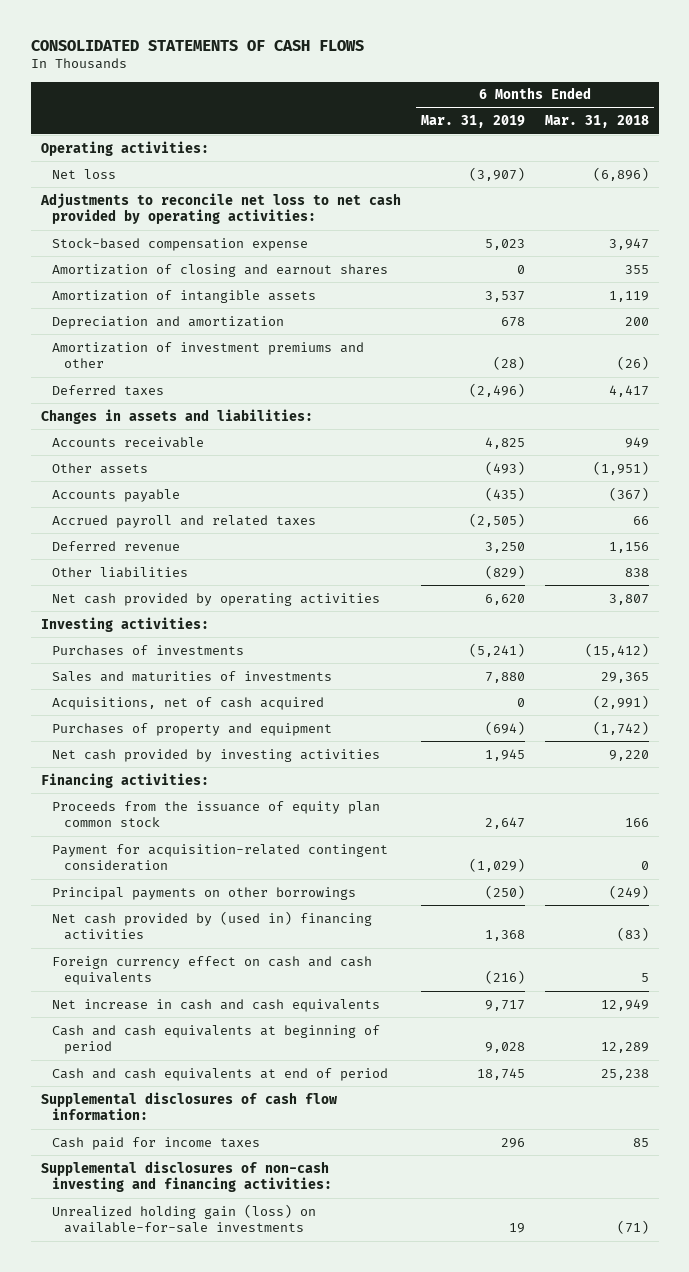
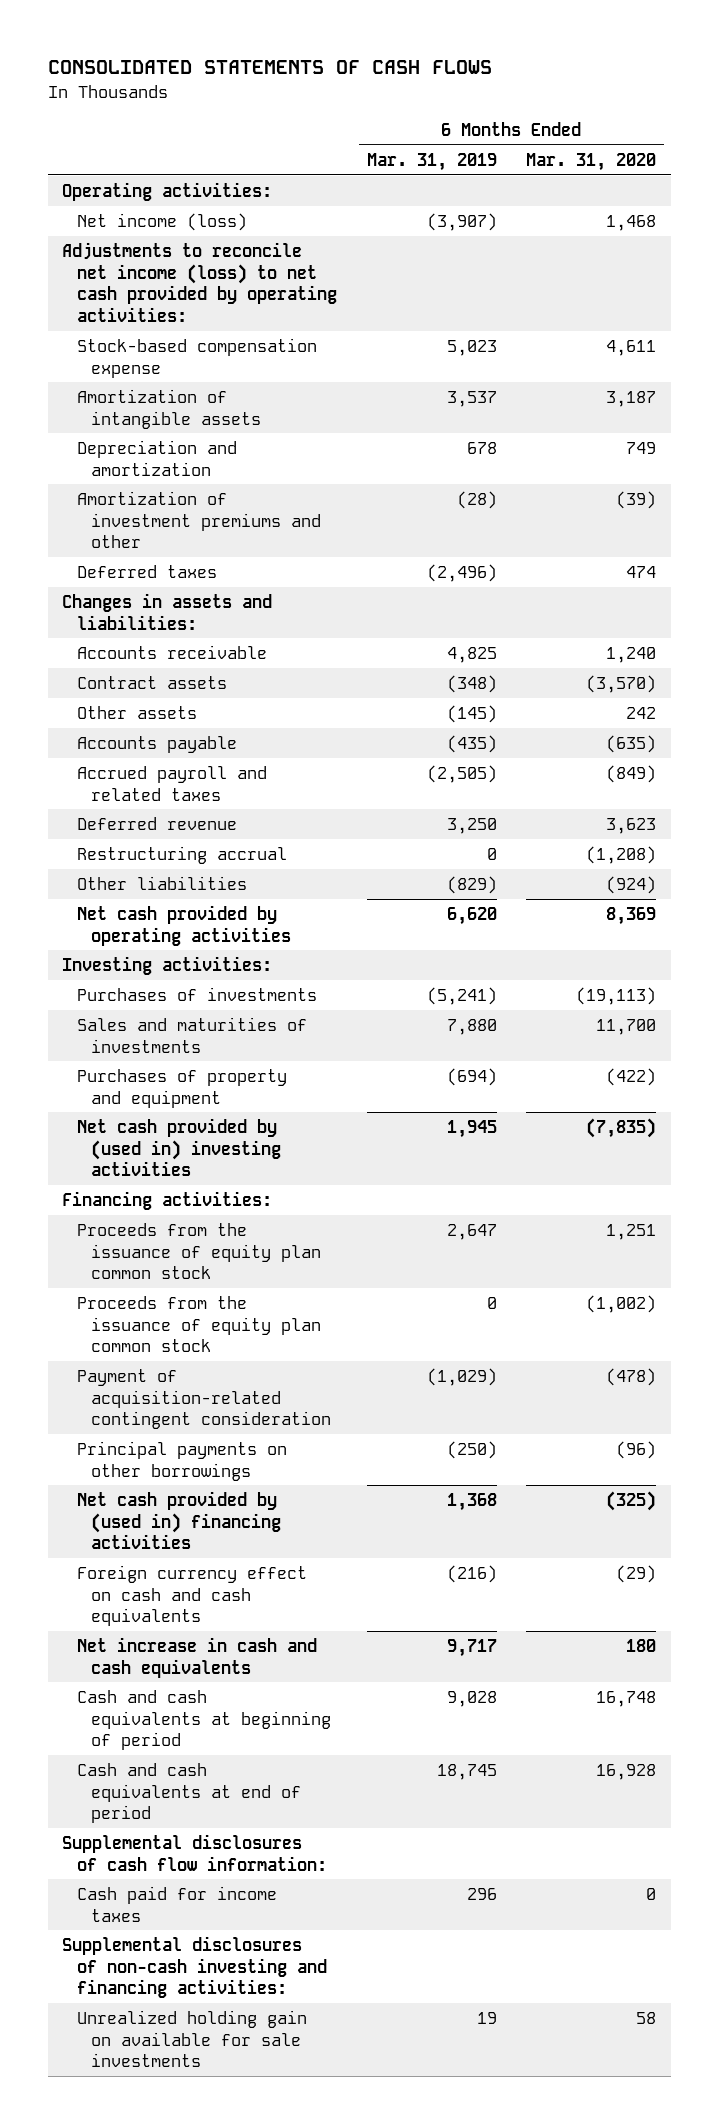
- | 6 Months Ended Mar. 31, 2019 | 6 Months Ended Mar. 31, 2018
+ | 6 Months Ended Mar. 31, 2019 | 6 Months Ended Mar. 31, 2020
- Net loss | (3,907) | (6,896)
- Adjustments to reconcile net loss to net cash provided by operating activities:
+ Net income (loss) | (3,907) | 1,468
+ Adjustments to reconcile net income (loss) to net cash provided by operating activities:
- Amortization of closing and earnout shares | 0 | 355
- Other assets | (493) | (1,951)
+ Contract assets | (348) | (3,570)
+ Other assets | (145) | 242
+ Restructuring accrual | 0 | (1,208)
- Acquisitions, net of cash acquired | 0 | (2,991)
- Net cash provided by investing activities | 1,945 | 9,220
+ Net cash provided by (used in) investing activities | 1,945 | (7,835)
- Payment for acquisition-related contingent consideration | (1,029) | 0
+ Proceeds from the issuance of equity plan common stock | 0 | (1,002)
+ Payment of acquisition-related contingent consideration | (1,029) | (478)
- Unrealized holding gain (loss) on available-for-sale investments | 19 | (71)
+ Unrealized holding gain on available for sale investments | 19 | 58

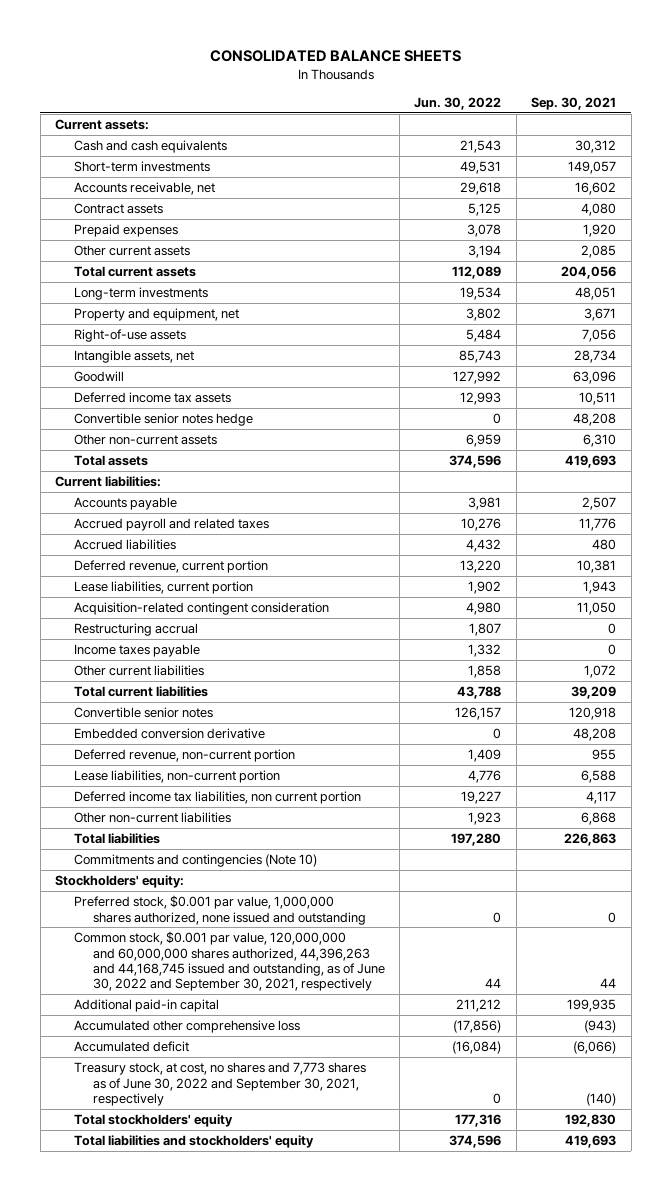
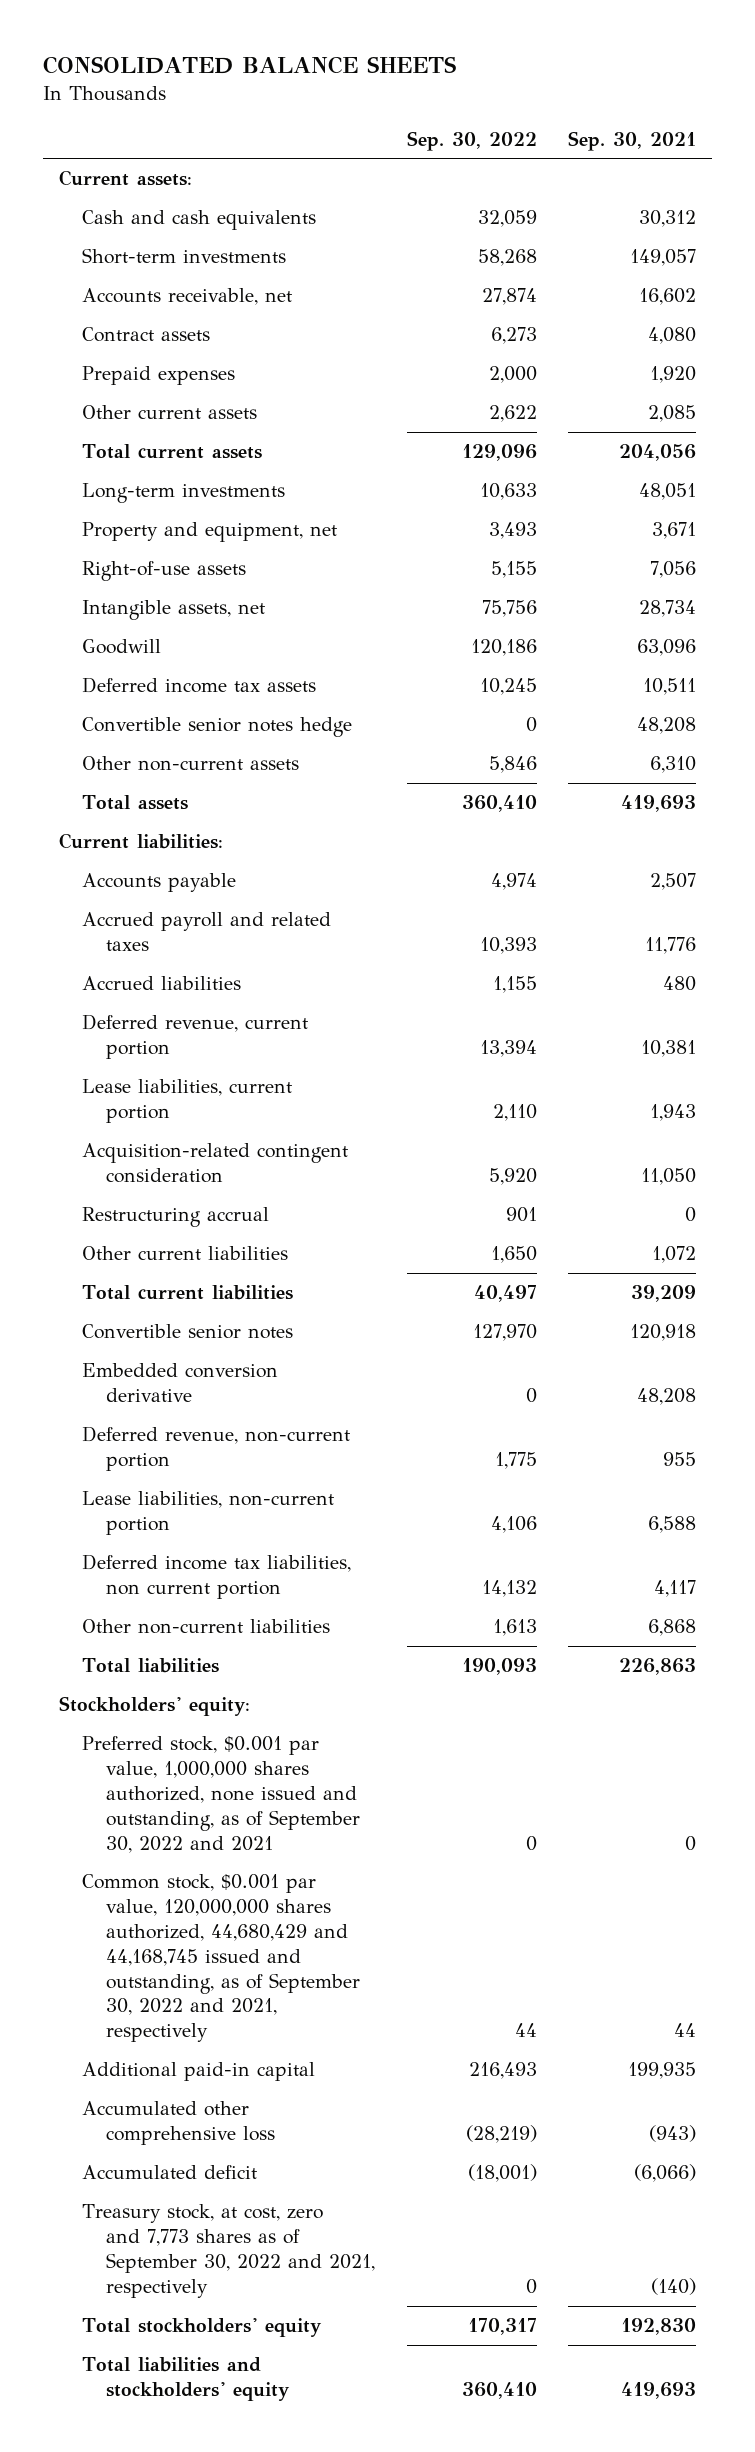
- | Jun. 30, 2022 | Sep. 30, 2021
+ | Sep. 30, 2022 | Sep. 30, 2021
- Income taxes payable | 1,332 | 0
- Commitments and contingencies (Note 10)
- Preferred stock, $0.001 par value, 1,000,000 shares authorized, none issued and outstanding | 0 | 0
- Common stock, $0.001 par value, 120,000,000 and 60,000,000 shares authorized, 44,396,263 and 44,168,745 issued and outstanding, as of June 30, 2022 and September 30, 2021, respectively | 44 | 44
+ Preferred stock, $0.001 par value, 1,000,000 shares authorized, none issued and outstanding, as of September 30, 2022 and 2021 | 0 | 0
+ Common stock, $0.001 par value, 120,000,000 shares authorized, 44,680,429 and 44,168,745 issued and outstanding, as of September 30, 2022 and 2021, respectively | 44 | 44
- Treasury stock, at cost, no shares and 7,773 shares as of June 30, 2022 and September 30, 2021, respectively | 0 | (140)
+ Treasury stock, at cost, zero and 7,773 shares as of September 30, 2022 and 2021, respectively | 0 | (140)

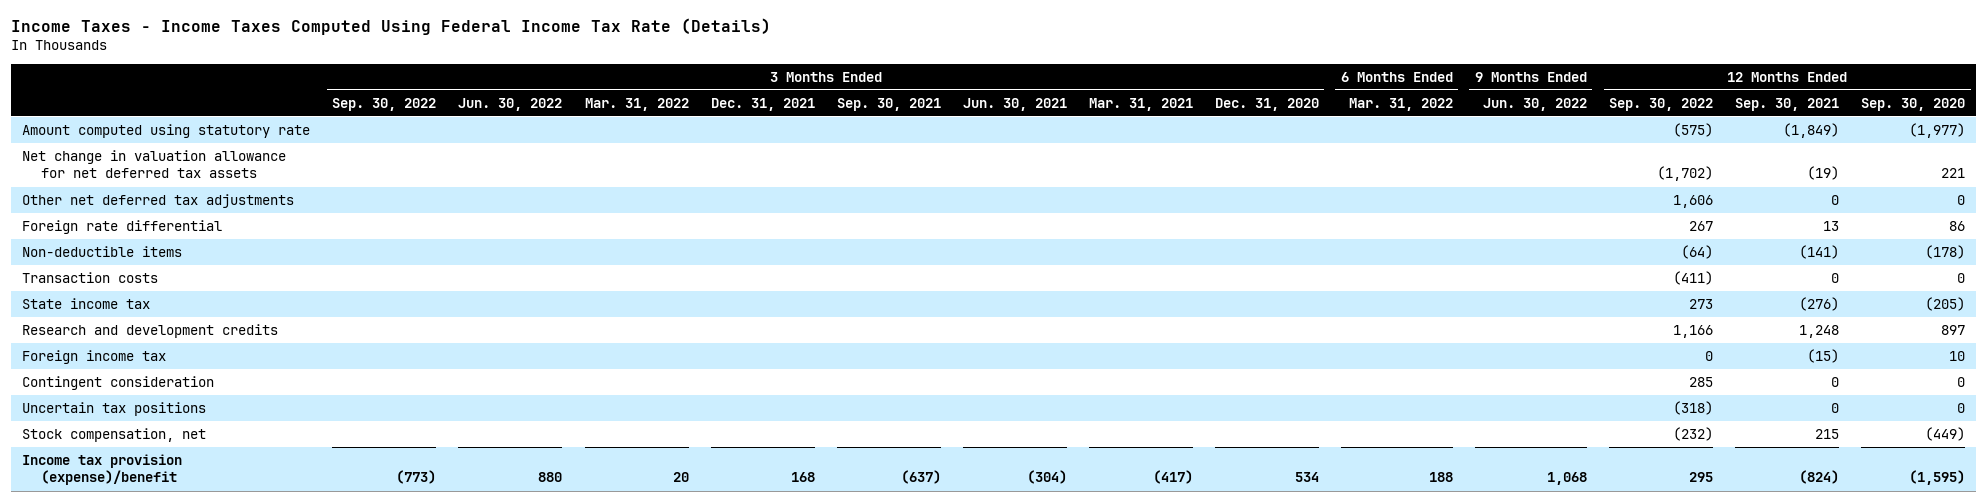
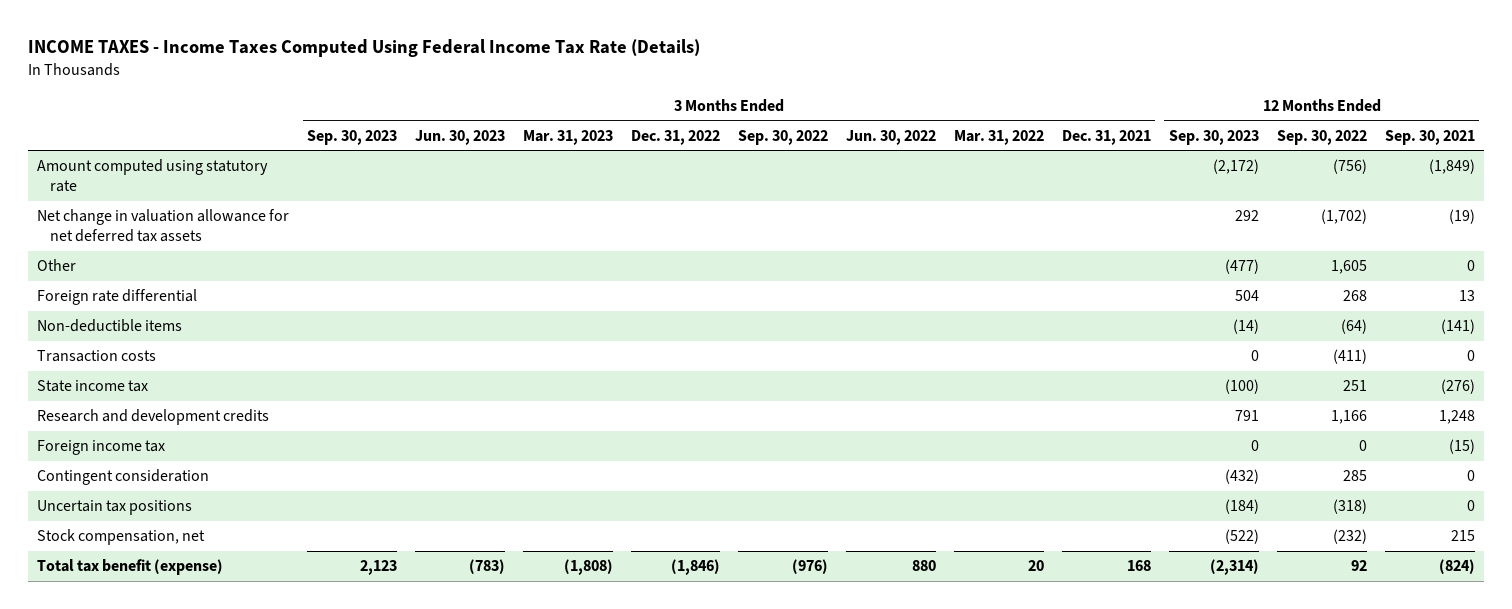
- Income Taxes - Income Taxes Computed Using Federal Income Tax Rate (Details)
+ INCOME TAXES - Income Taxes Computed Using Federal Income Tax Rate (Details)
- | 3 Months Ended Sep. 30, 2022 | 3 Months Ended Jun. 30, 2022 | 3 Months Ended Mar. 31, 2022 | 3 Months Ended Dec. 31, 2021 | 3 Months Ended Sep. 30, 2021 | 3 Months Ended Jun. 30, 2021 | 3 Months Ended Mar. 31, 2021 | 3 Months Ended Dec. 31, 2020 | 6 Months Ended Mar. 31, 2022 | 9 Months Ended Jun. 30, 2022 | 12 Months Ended Sep. 30, 2022 | 12 Months Ended Sep. 30, 2021 | 12 Months Ended Sep. 30, 2020
+ | 3 Months Ended Sep. 30, 2023 | 3 Months Ended Jun. 30, 2023 | 3 Months Ended Mar. 31, 2023 | 3 Months Ended Dec. 31, 2022 | 3 Months Ended Sep. 30, 2022 | 3 Months Ended Jun. 30, 2022 | 3 Months Ended Mar. 31, 2022 | 3 Months Ended Dec. 31, 2021 | 12 Months Ended Sep. 30, 2023 | 12 Months Ended Sep. 30, 2022 | 12 Months Ended Sep. 30, 2021
- Amount computed using statutory rate | | | | | | | | | | | (575) | (1,849) | (1,977)
+ Amount computed using statutory rate | | | | | | | | | (2,172) | (756) | (1,849)
- Other net deferred tax adjustments | | | | | | | | | | | 1,606 | 0 | 0
- Foreign rate differential | | | | | | | | | | | 267 | 13 | 86
+ Other | | | | | | | | | (477) | 1,605 | 0
+ Foreign rate differential | | | | | | | | | 504 | 268 | 13
- State income tax | | | | | | | | | | | 273 | (276) | (205)
+ State income tax | | | | | | | | | (100) | 251 | (276)
- Income tax provision (expense)/benefit | (773) | 880 | 20 | 168 | (637) | (304) | (417) | 534 | 188 | 1,068 | 295 | (824) | (1,595)
+ Total tax benefit (expense) | 2,123 | (783) | (1,808) | (1,846) | (976) | 880 | 20 | 168 | (2,314) | 92 | (824)

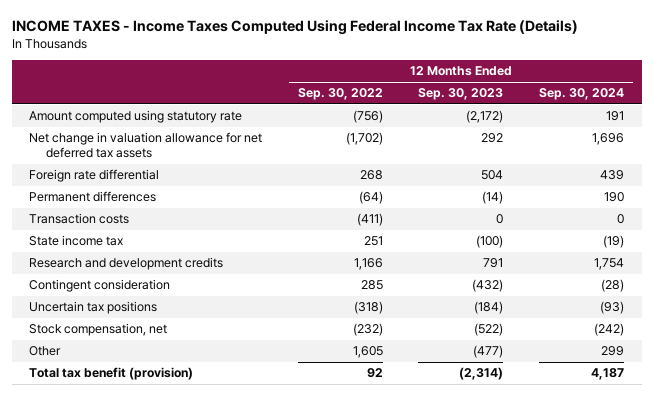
- | 3 Months Ended Sep. 30, 2023 | 3 Months Ended Jun. 30, 2023 | 3 Months Ended Mar. 31, 2023 | 3 Months Ended Dec. 31, 2022 | 3 Months Ended Sep. 30, 2022 | 3 Months Ended Jun. 30, 2022 | 3 Months Ended Mar. 31, 2022 | 3 Months Ended Dec. 31, 2021 | 12 Months Ended Sep. 30, 2023 | 12 Months Ended Sep. 30, 2022 | 12 Months Ended Sep. 30, 2021
+ | 12 Months Ended Sep. 30, 2022 | 12 Months Ended Sep. 30, 2023 | 12 Months Ended Sep. 30, 2024
- Non-deductible items | | | | | | | | | (14) | (64) | (141)
+ Permanent differences | (64) | (14) | 190
- Foreign income tax | | | | | | | | | 0 | 0 | (15)
- Total tax benefit (expense) | 2,123 | (783) | (1,808) | (1,846) | (976) | 880 | 20 | 168 | (2,314) | 92 | (824)
moved down: Other | 1,605 | (477) | 299
+ Total tax benefit (provision) | 92 | (2,314) | 4,187

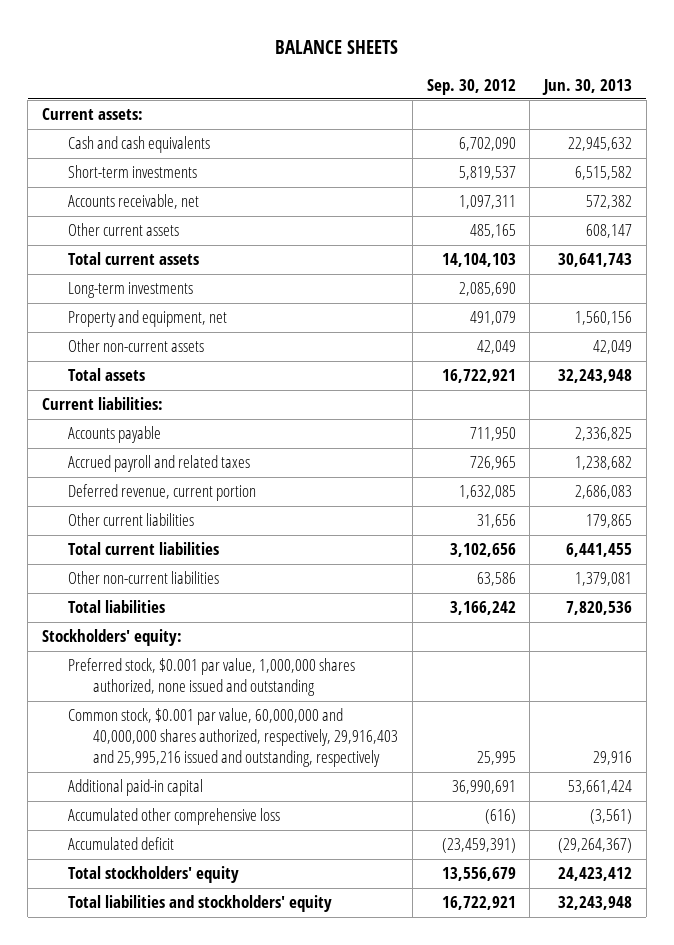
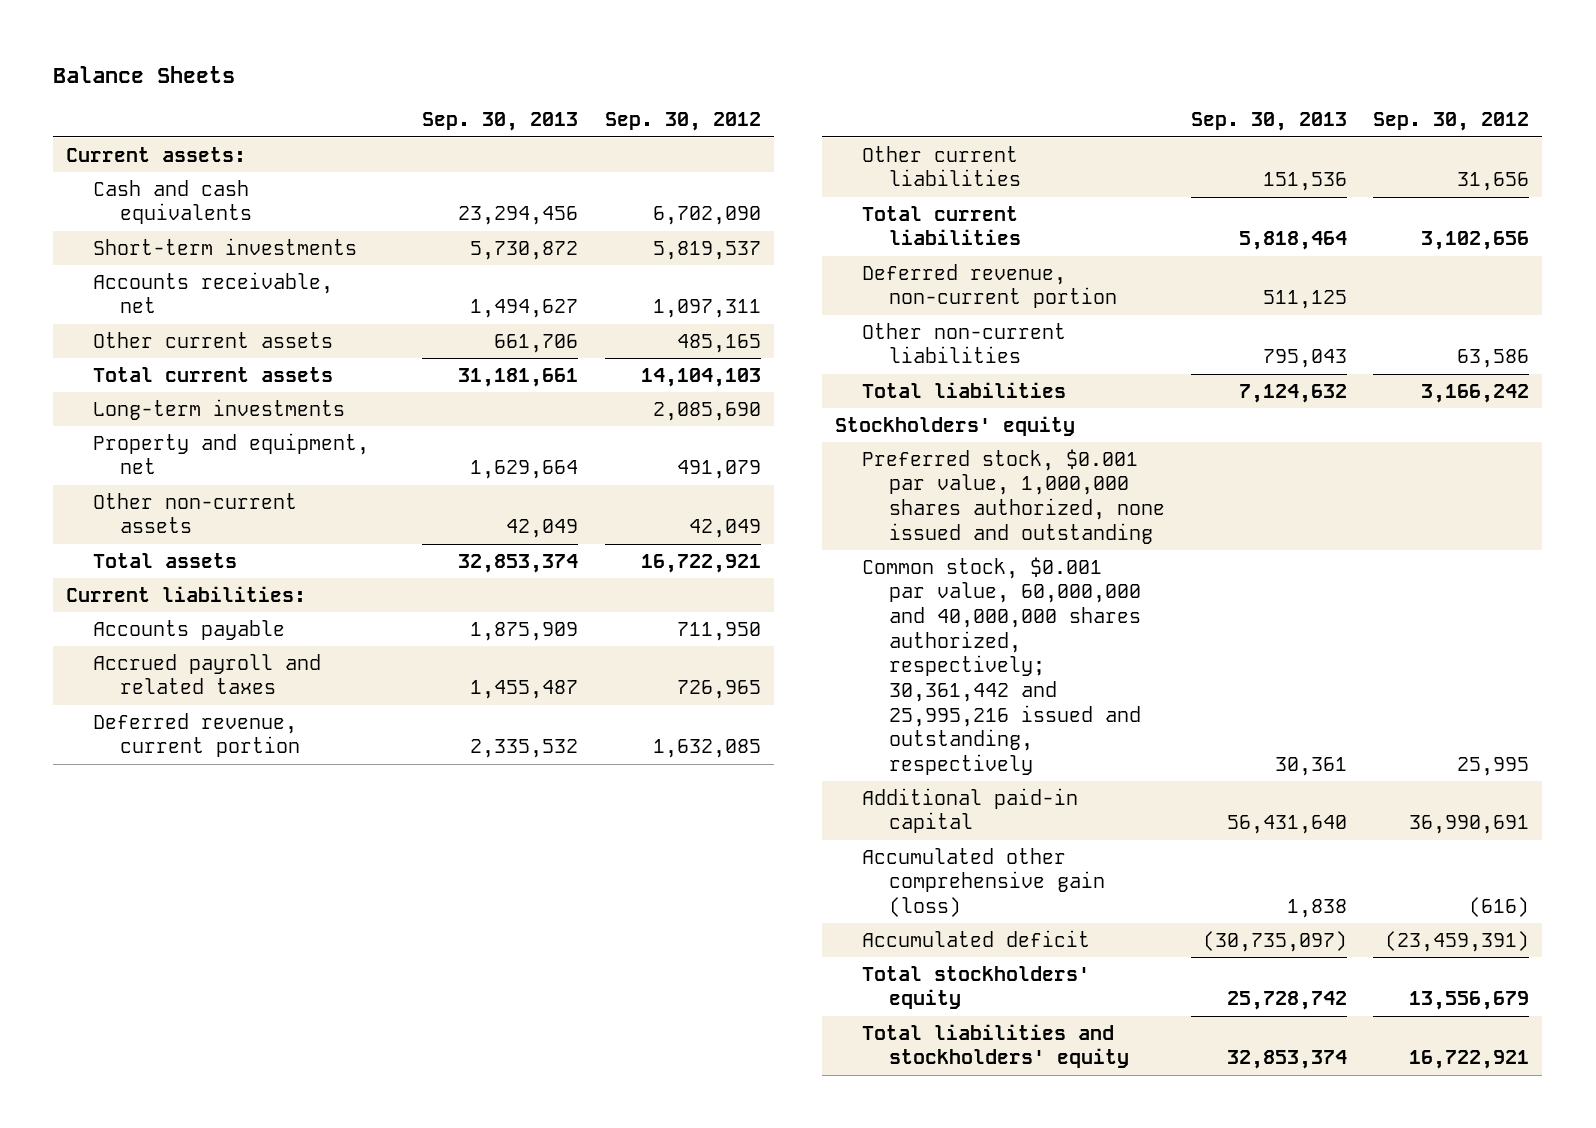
- BALANCE SHEETS
+ Balance Sheets
- | Sep. 30, 2012 | Jun. 30, 2013
+ | Sep. 30, 2013 | Sep. 30, 2012
+ Deferred revenue, non-current portion | 511,125 |
- Stockholders' equity:
+ Stockholders' equity
- Common stock, $0.001 par value, 60,000,000 and 40,000,000 shares authorized, respectively, 29,916,403 and 25,995,216 issued and outstanding, respectively | 25,995 | 29,916
+ Common stock, $0.001 par value, 60,000,000 and 40,000,000 shares authorized, respectively; 30,361,442 and 25,995,216 issued and outstanding, respectively | 30,361 | 25,995
- Accumulated other comprehensive loss | (616) | (3,561)
+ Accumulated other comprehensive gain (loss) | 1,838 | (616)

